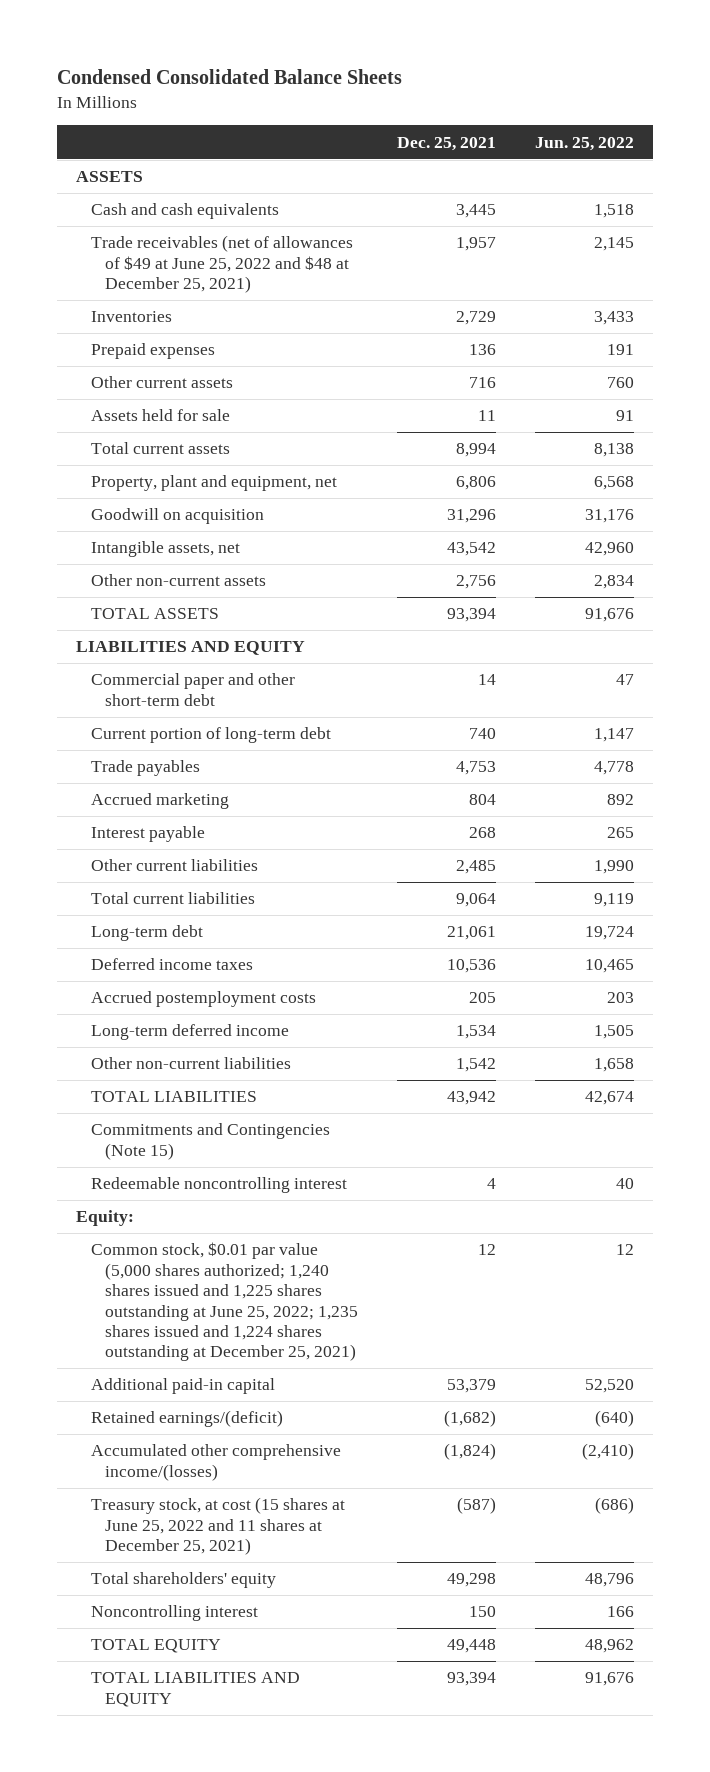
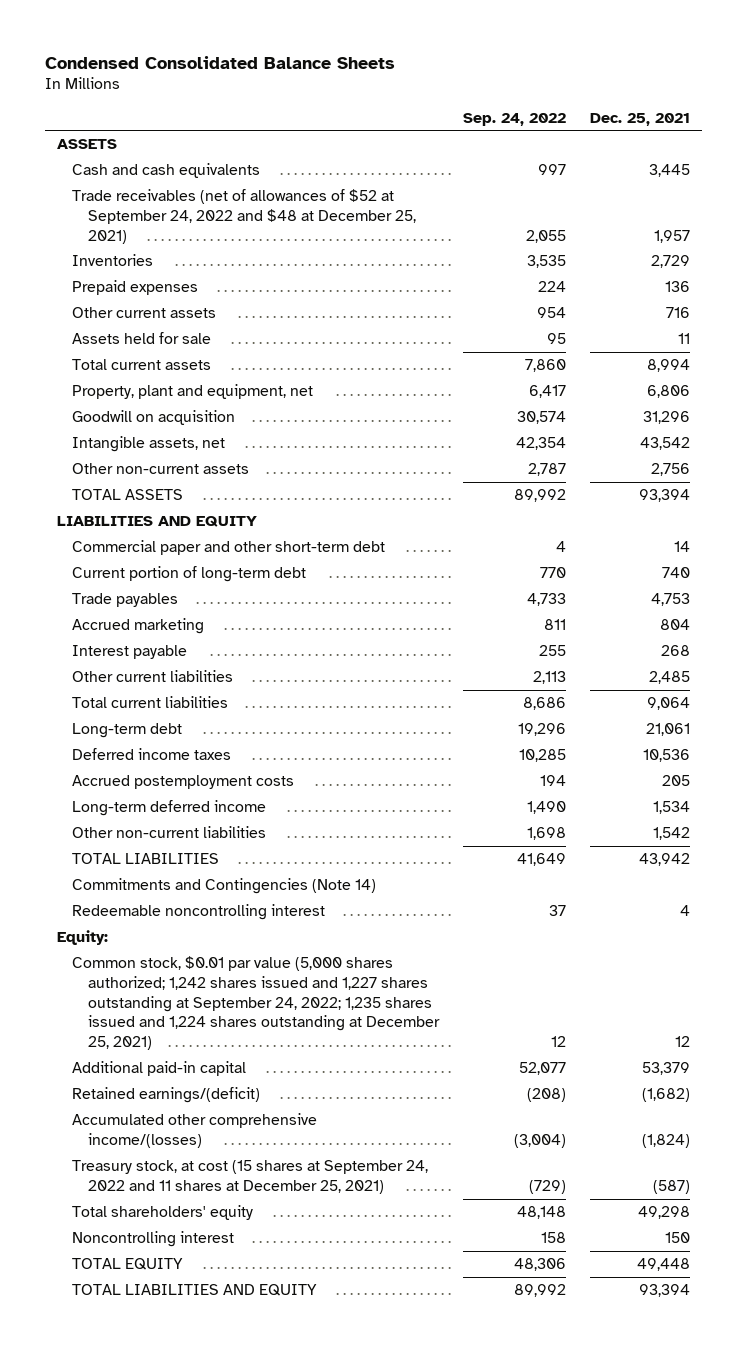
- | Dec. 25, 2021 | Jun. 25, 2022
+ | Sep. 24, 2022 | Dec. 25, 2021
- Trade receivables (net of allowances of $49 at June 25, 2022 and $48 at December 25, 2021) | 1,957 | 2,145
+ Trade receivables (net of allowances of $52 at September 24, 2022 and $48 at December 25, 2021) | 2,055 | 1,957
- Commitments and Contingencies (Note 15)
+ Commitments and Contingencies (Note 14)
- Common stock, $0.01 par value (5,000 shares authorized; 1,240 shares issued and 1,225 shares outstanding at June 25, 2022; 1,235 shares issued and 1,224 shares outstanding at December 25, 2021) | 12 | 12
+ Common stock, $0.01 par value (5,000 shares authorized; 1,242 shares issued and 1,227 shares outstanding at September 24, 2022; 1,235 shares issued and 1,224 shares outstanding at December 25, 2021) | 12 | 12
- Treasury stock, at cost (15 shares at June 25, 2022 and 11 shares at December 25, 2021) | (587) | (686)
+ Treasury stock, at cost (15 shares at September 24, 2022 and 11 shares at December 25, 2021) | (729) | (587)

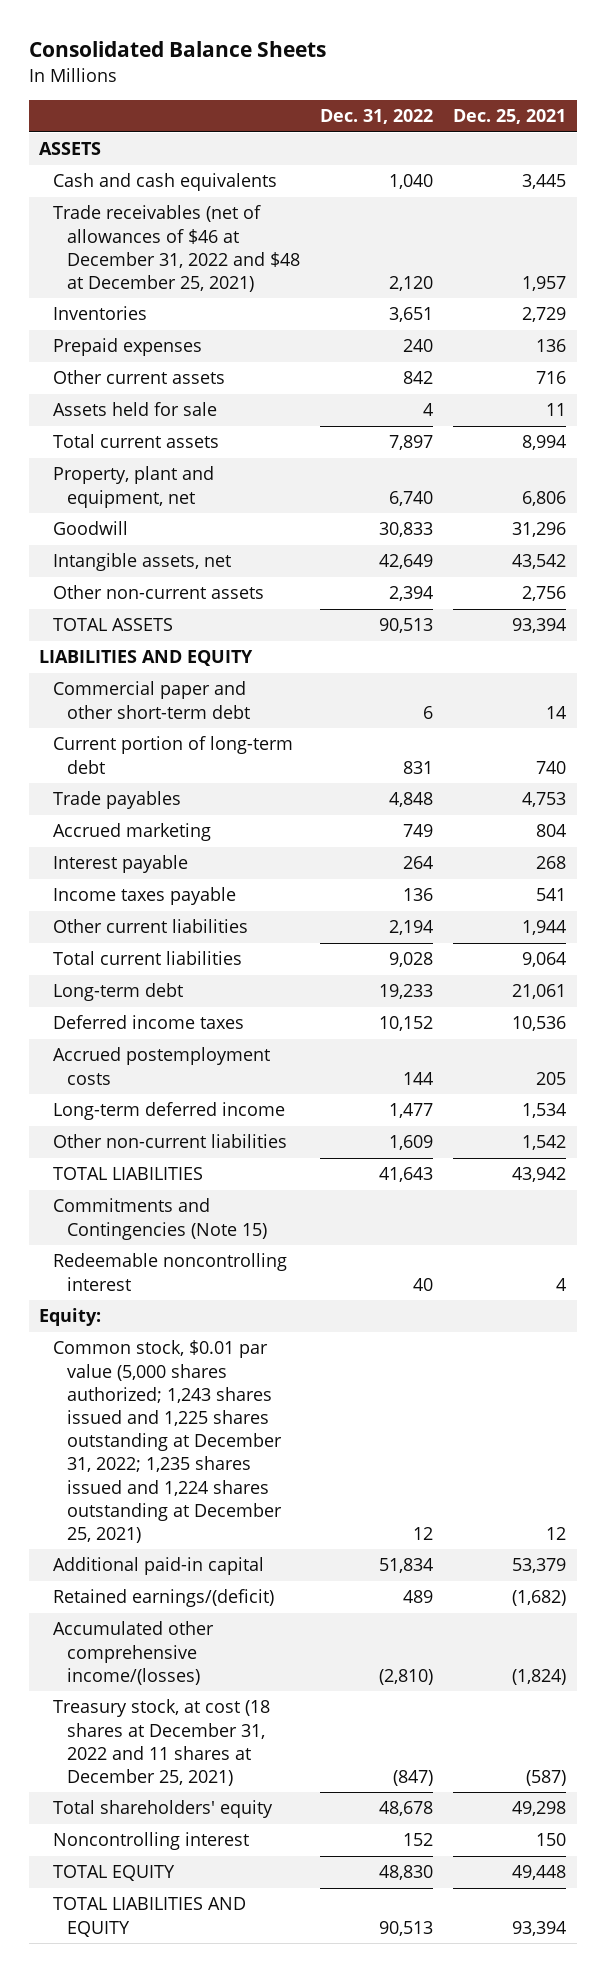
- Condensed Consolidated Balance Sheets
+ Consolidated Balance Sheets
- | Sep. 24, 2022 | Dec. 25, 2021
+ | Dec. 31, 2022 | Dec. 25, 2021
- Trade receivables (net of allowances of $52 at September 24, 2022 and $48 at December 25, 2021) | 2,055 | 1,957
+ Trade receivables (net of allowances of $46 at December 31, 2022 and $48 at December 25, 2021) | 2,120 | 1,957
- Goodwill on acquisition | 30,574 | 31,296
+ Goodwill | 30,833 | 31,296
- Other current liabilities | 2,113 | 2,485
+ Income taxes payable | 136 | 541
+ Other current liabilities | 2,194 | 1,944
- Commitments and Contingencies (Note 14)
+ Commitments and Contingencies (Note 15)
- Common stock, $0.01 par value (5,000 shares authorized; 1,242 shares issued and 1,227 shares outstanding at September 24, 2022; 1,235 shares issued and 1,224 shares outstanding at December 25, 2021) | 12 | 12
+ Common stock, $0.01 par value (5,000 shares authorized; 1,243 shares issued and 1,225 shares outstanding at December 31, 2022; 1,235 shares issued and 1,224 shares outstanding at December 25, 2021) | 12 | 12
- Treasury stock, at cost (15 shares at September 24, 2022 and 11 shares at December 25, 2021) | (729) | (587)
+ Treasury stock, at cost (18 shares at December 31, 2022 and 11 shares at December 25, 2021) | (847) | (587)

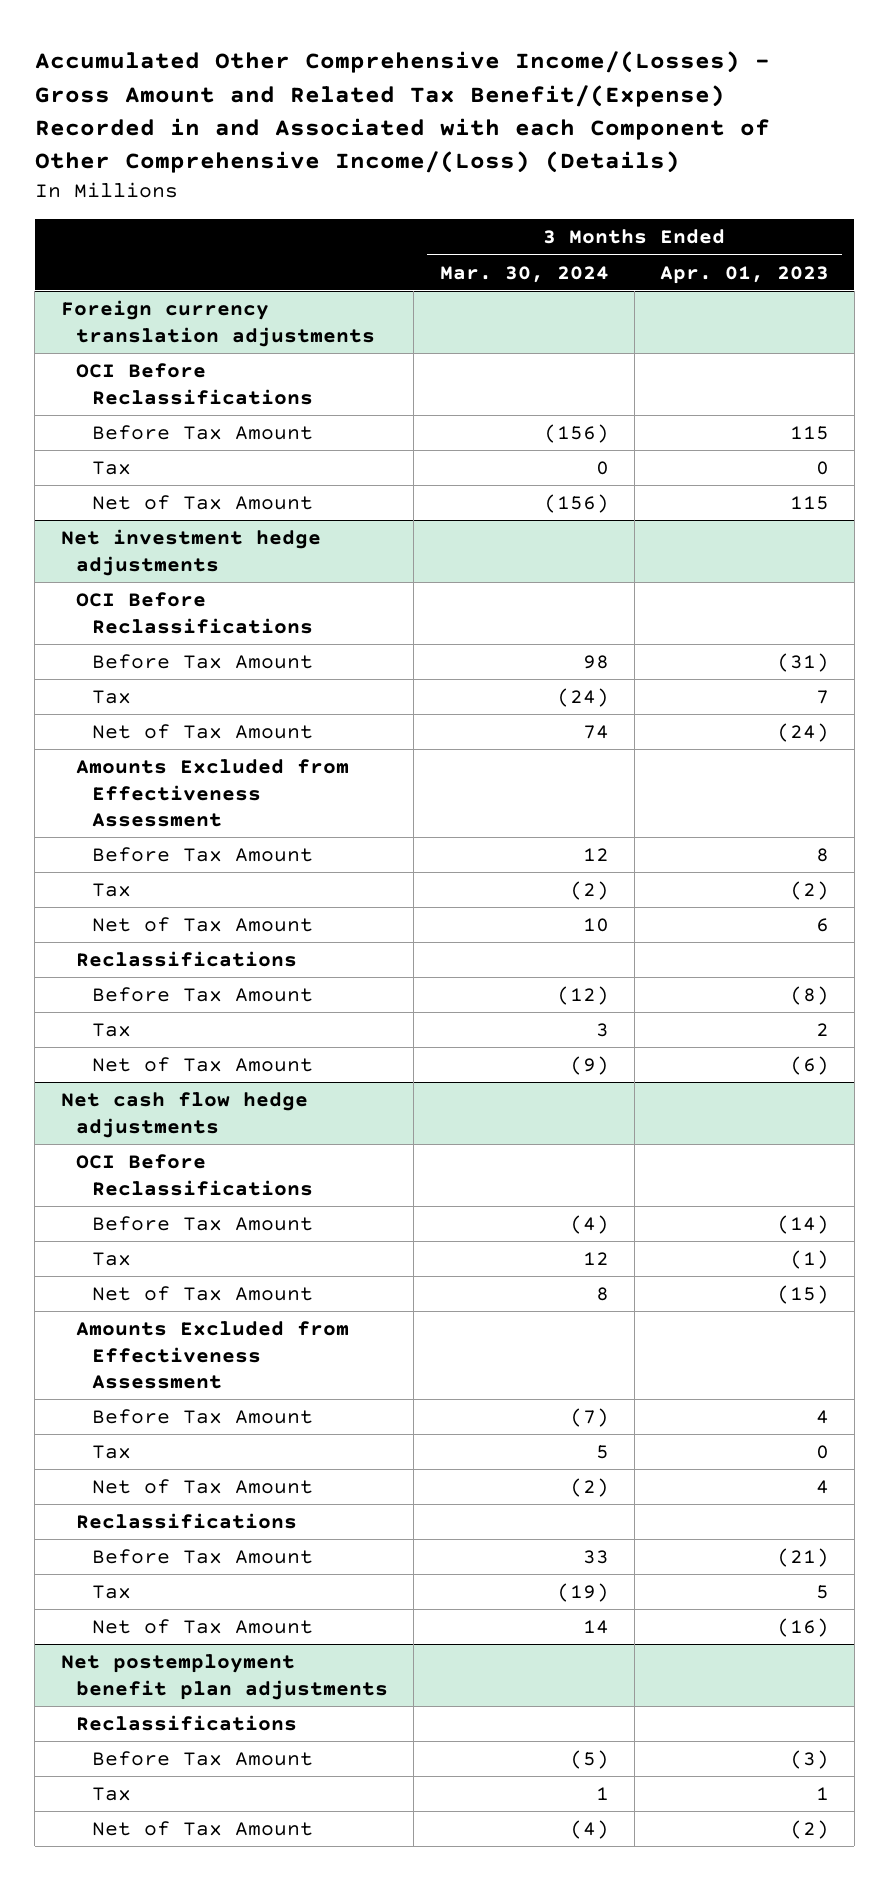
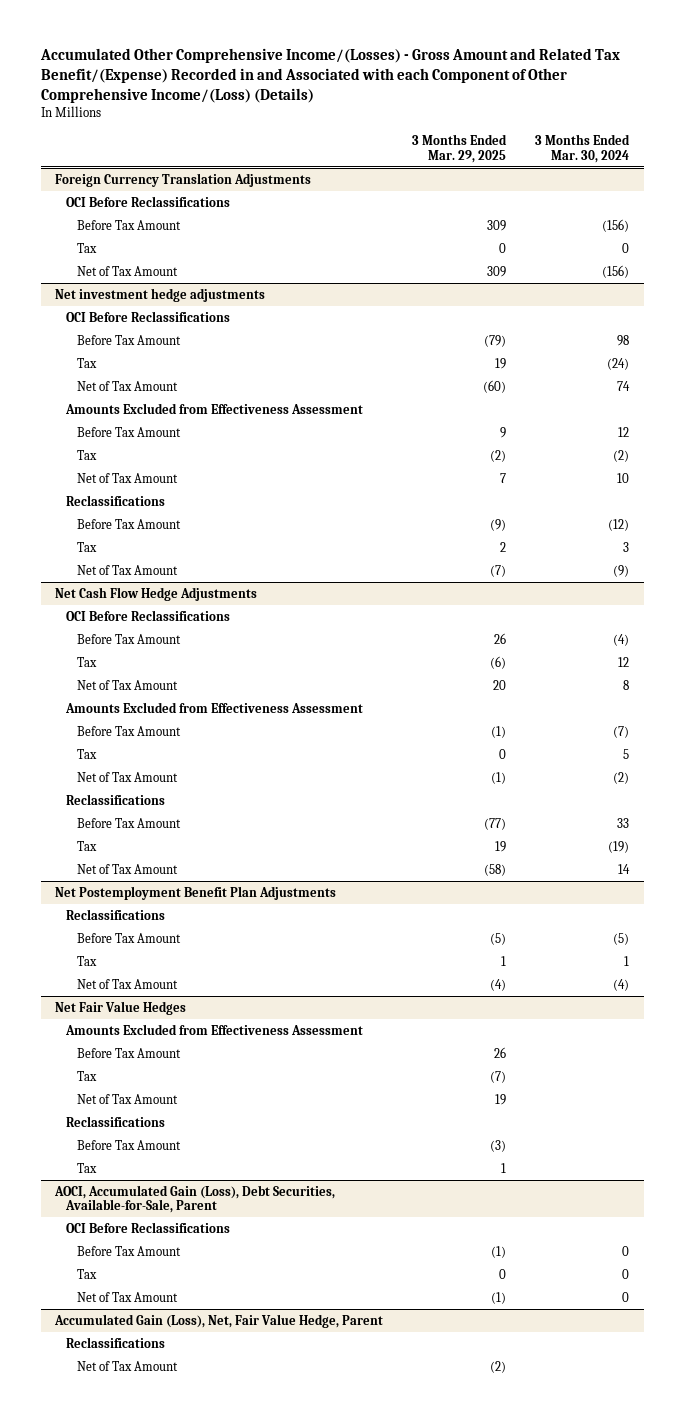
- | 3 Months Ended Mar. 30, 2024 | 3 Months Ended Apr. 01, 2023
+ | 3 Months Ended Mar. 29, 2025 | 3 Months Ended Mar. 30, 2024
- Foreign currency translation adjustments
+ Foreign Currency Translation Adjustments
- Net cash flow hedge adjustments
+ Net Cash Flow Hedge Adjustments
- Net postemployment benefit plan adjustments
+ Net Postemployment Benefit Plan Adjustments
+ Net Fair Value Hedges
+ Amounts Excluded from Effectiveness Assessment
+ Before Tax Amount | 26 |
+ Tax | (7) |
+ Net of Tax Amount | 19 |
+ Reclassifications
+ Before Tax Amount | (3) |
+ Tax | 1 |
+ AOCI, Accumulated Gain (Loss), Debt Securities, Available-for-Sale, Parent
+ OCI Before Reclassifications
+ Before Tax Amount | (1) | 0
+ Tax | 0 | 0
+ Net of Tax Amount | (1) | 0
+ Accumulated Gain (Loss), Net, Fair Value Hedge, Parent
+ Reclassifications
+ Net of Tax Amount | (2) |

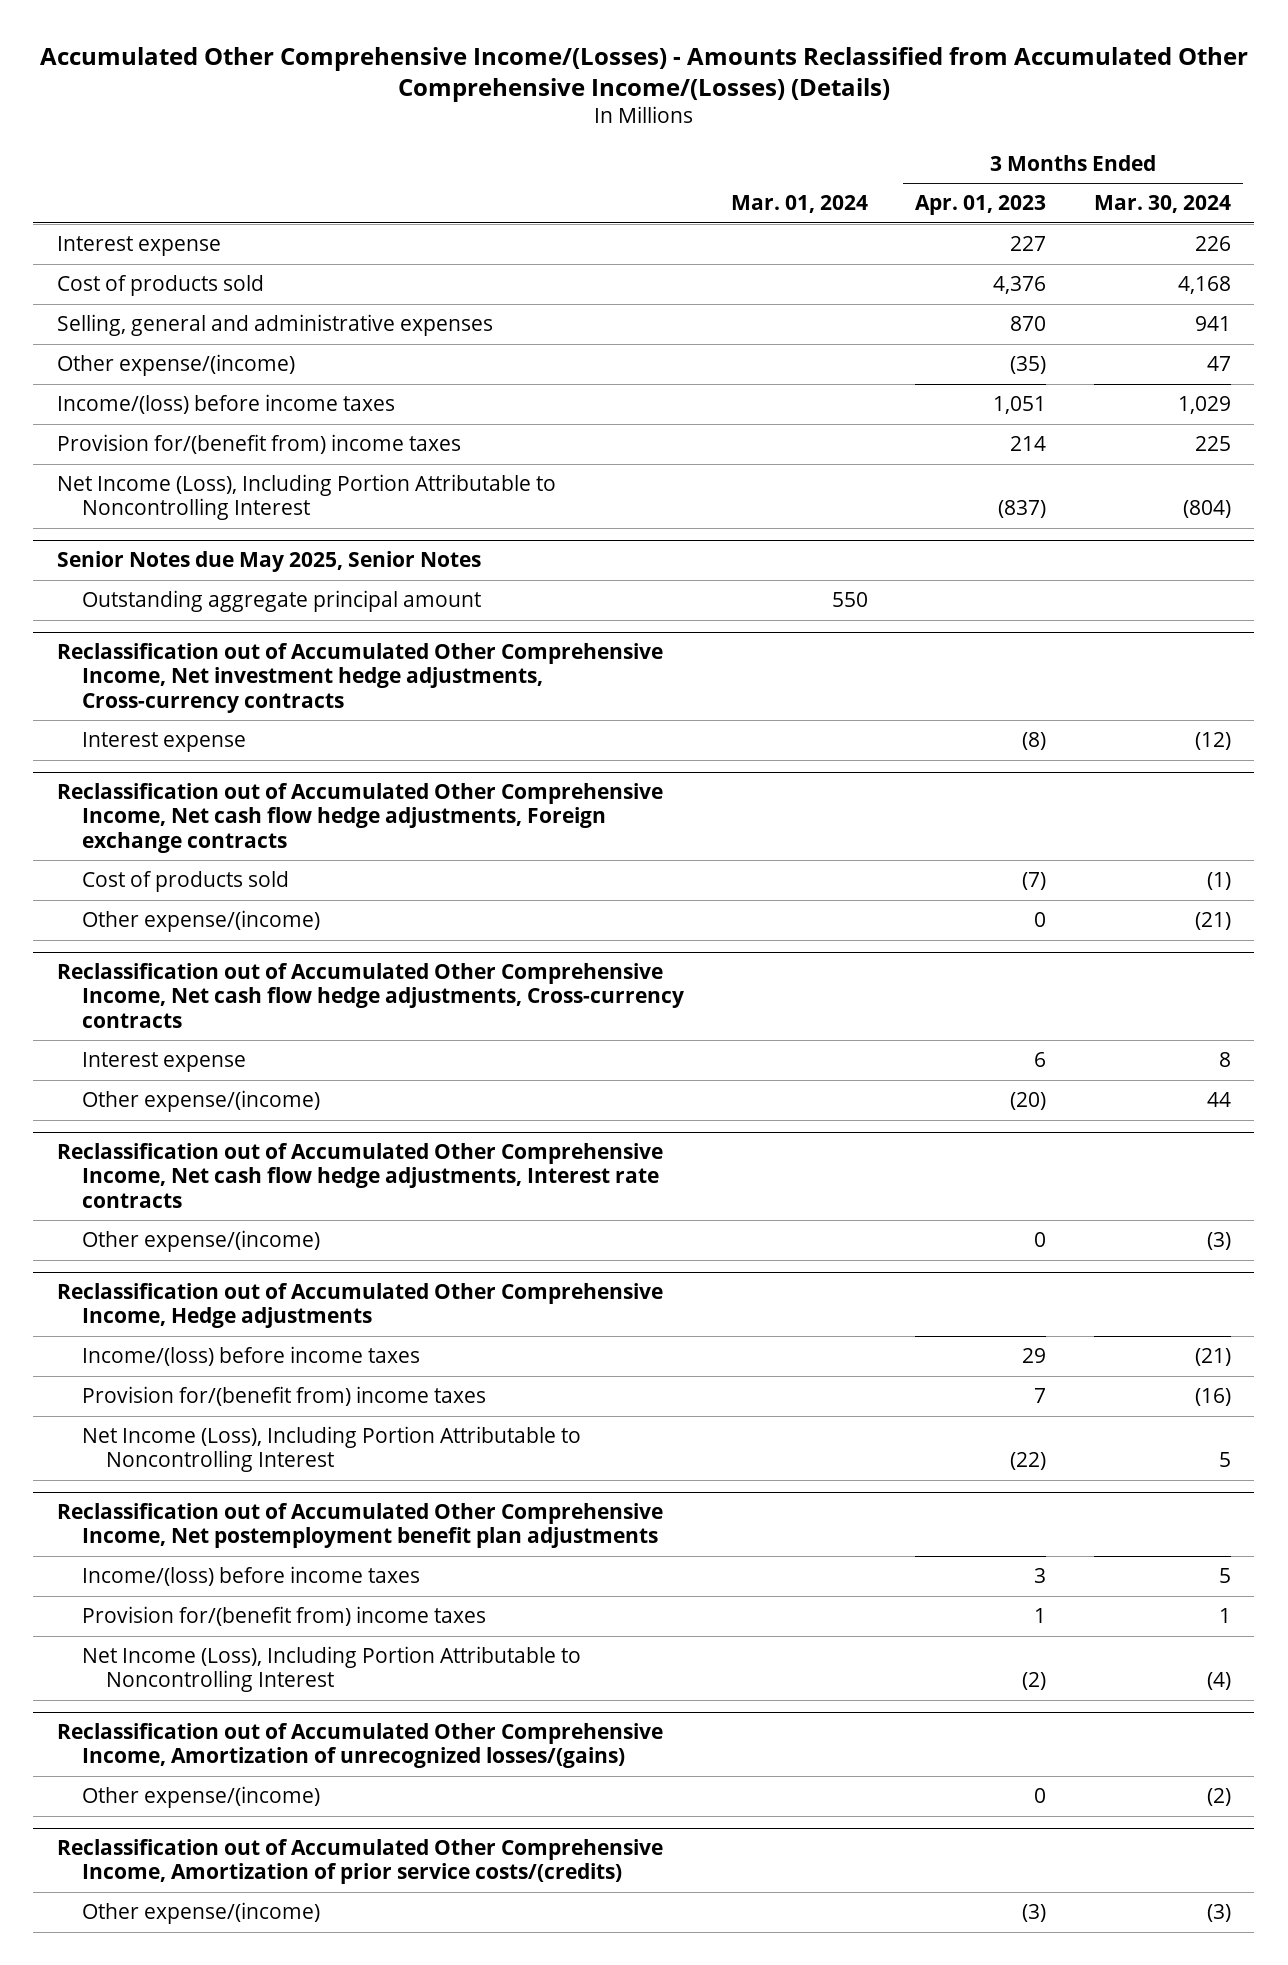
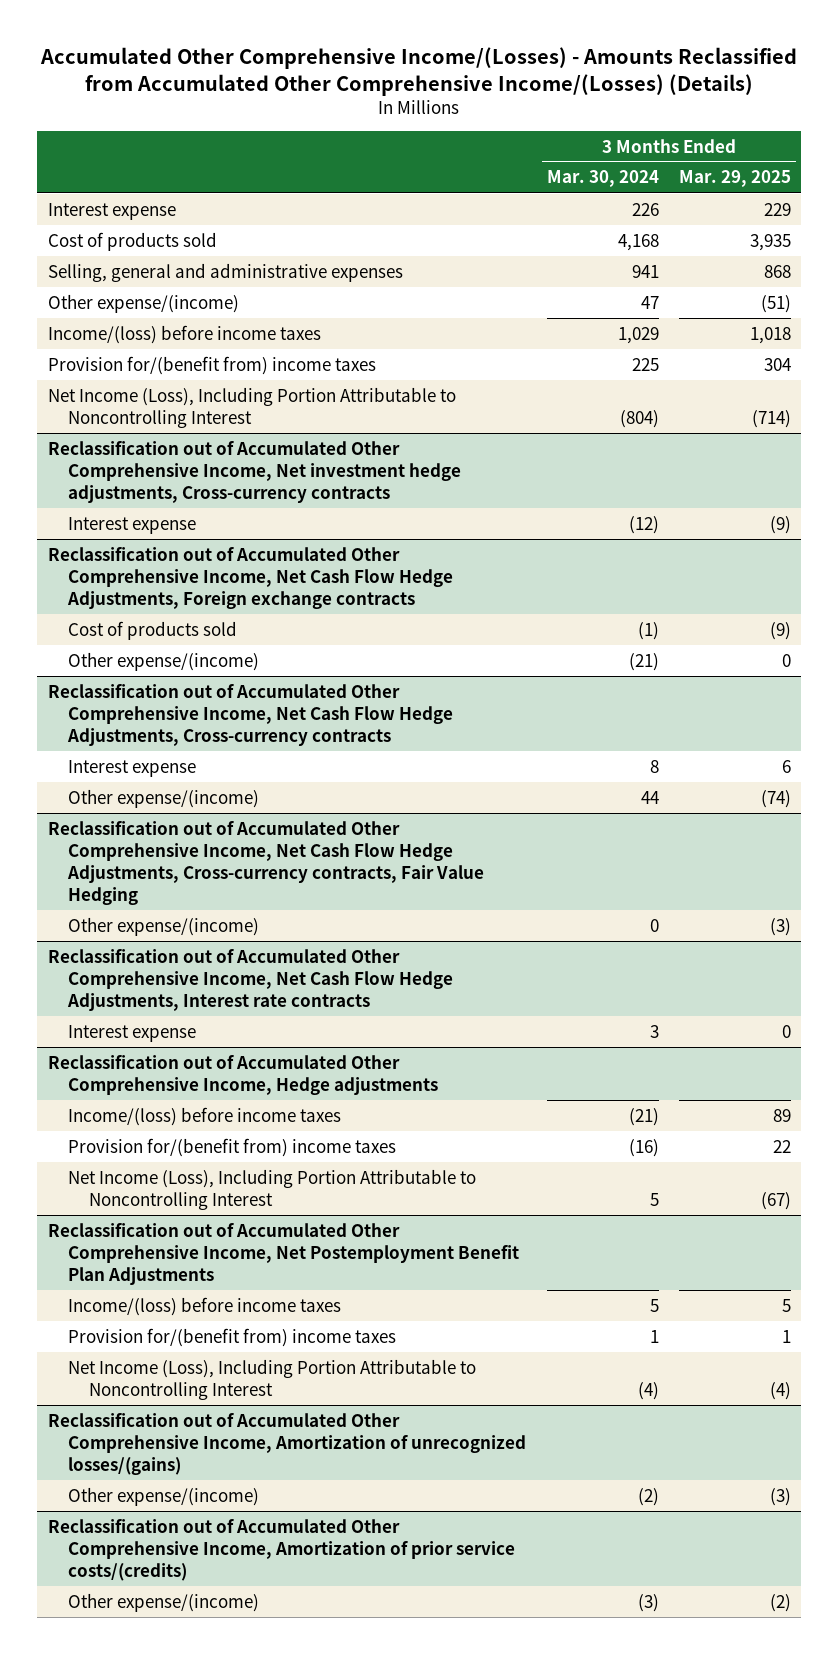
- | Mar. 01, 2024 | 3 Months Ended Apr. 01, 2023 | 3 Months Ended Mar. 30, 2024
+ | 3 Months Ended Mar. 30, 2024 | 3 Months Ended Mar. 29, 2025
- Senior Notes due May 2025, Senior Notes
- Outstanding aggregate principal amount | 550 | |
- Reclassification out of Accumulated Other Comprehensive Income, Net cash flow hedge adjustments, Foreign exchange contracts
+ Reclassification out of Accumulated Other Comprehensive Income, Net Cash Flow Hedge Adjustments, Foreign exchange contracts
- Reclassification out of Accumulated Other Comprehensive Income, Net cash flow hedge adjustments, Cross-currency contracts
+ Reclassification out of Accumulated Other Comprehensive Income, Net Cash Flow Hedge Adjustments, Cross-currency contracts
- Reclassification out of Accumulated Other Comprehensive Income, Net cash flow hedge adjustments, Interest rate contracts
- Other expense/(income) | | 0 | (3)
+ Reclassification out of Accumulated Other Comprehensive Income, Net Cash Flow Hedge Adjustments, Cross-currency contracts, Fair Value Hedging
+ Other expense/(income) | 0 | (3)
+ Reclassification out of Accumulated Other Comprehensive Income, Net Cash Flow Hedge Adjustments, Interest rate contracts
+ Interest expense | 3 | 0
- Reclassification out of Accumulated Other Comprehensive Income, Net postemployment benefit plan adjustments
+ Reclassification out of Accumulated Other Comprehensive Income, Net Postemployment Benefit Plan Adjustments

